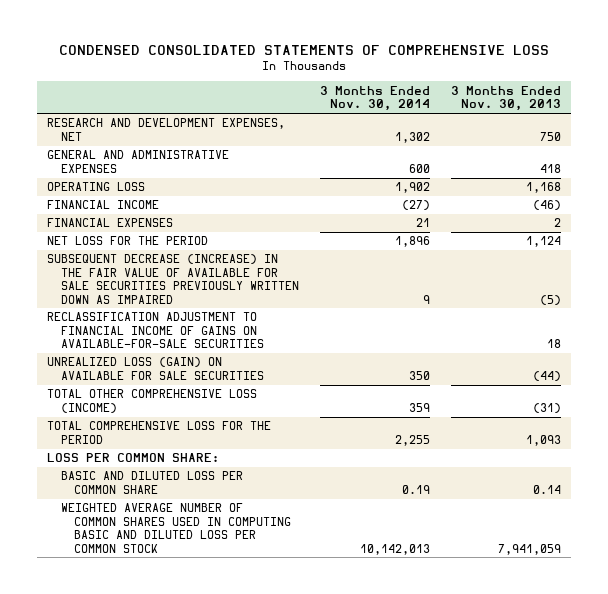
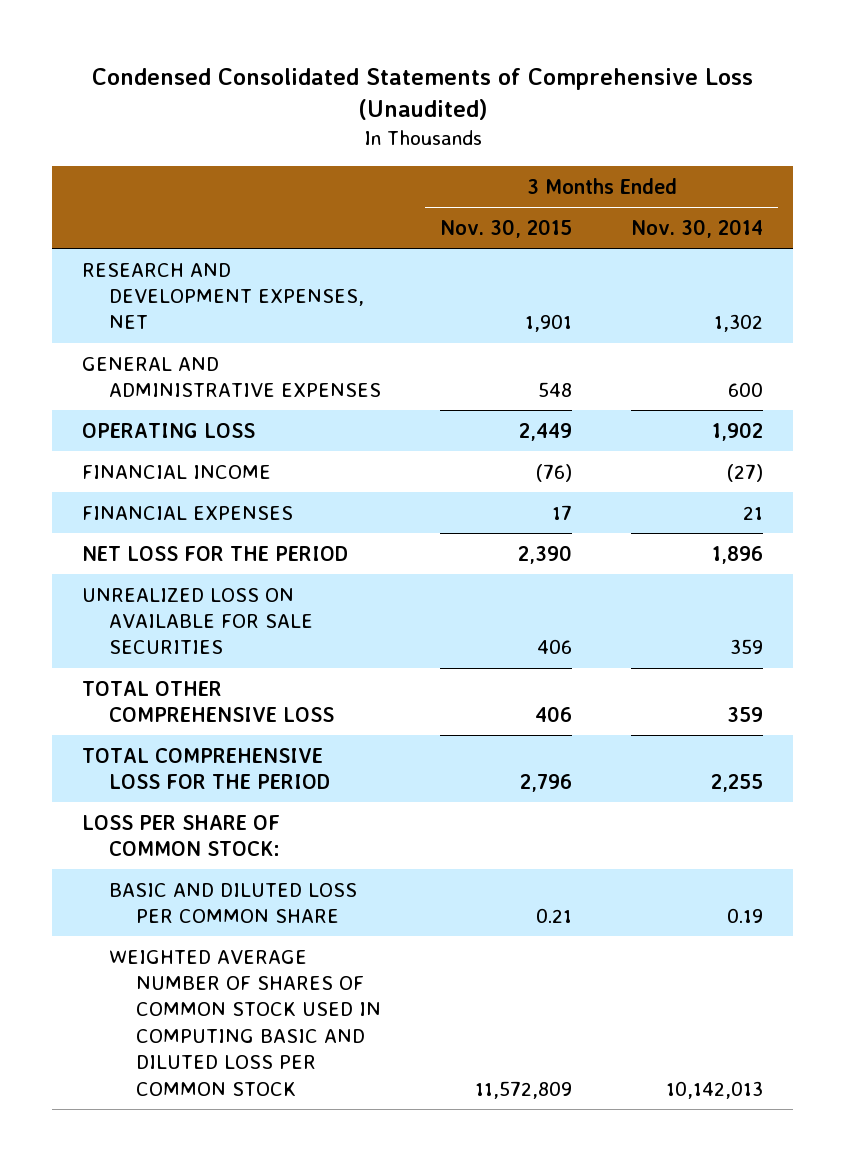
- CONDENSED CONSOLIDATED STATEMENTS OF COMPREHENSIVE LOSS
+ Condensed Consolidated Statements of Comprehensive Loss (Unaudited)
- | 3 Months Ended Nov. 30, 2014 | 3 Months Ended Nov. 30, 2013
+ | 3 Months Ended Nov. 30, 2015 | 3 Months Ended Nov. 30, 2014
- SUBSEQUENT DECREASE (INCREASE) IN THE FAIR VALUE OF AVAILABLE FOR SALE SECURITIES PREVIOUSLY WRITTEN DOWN AS IMPAIRED | 9 | (5)
- RECLASSIFICATION ADJUSTMENT TO FINANCIAL INCOME OF GAINS ON AVAILABLE-FOR-SALE SECURITIES | | 18
- UNREALIZED LOSS (GAIN) ON AVAILABLE FOR SALE SECURITIES | 350 | (44)
- TOTAL OTHER COMPREHENSIVE LOSS (INCOME) | 359 | (31)
+ UNREALIZED LOSS ON AVAILABLE FOR SALE SECURITIES | 406 | 359
+ TOTAL OTHER COMPREHENSIVE LOSS | 406 | 359
- LOSS PER COMMON SHARE:
+ LOSS PER SHARE OF COMMON STOCK:
- WEIGHTED AVERAGE NUMBER OF COMMON SHARES USED IN COMPUTING BASIC AND DILUTED LOSS PER COMMON STOCK | 10,142,013 | 7,941,059
+ WEIGHTED AVERAGE NUMBER OF SHARES OF COMMON STOCK USED IN COMPUTING BASIC AND DILUTED LOSS PER COMMON STOCK | 11,572,809 | 10,142,013

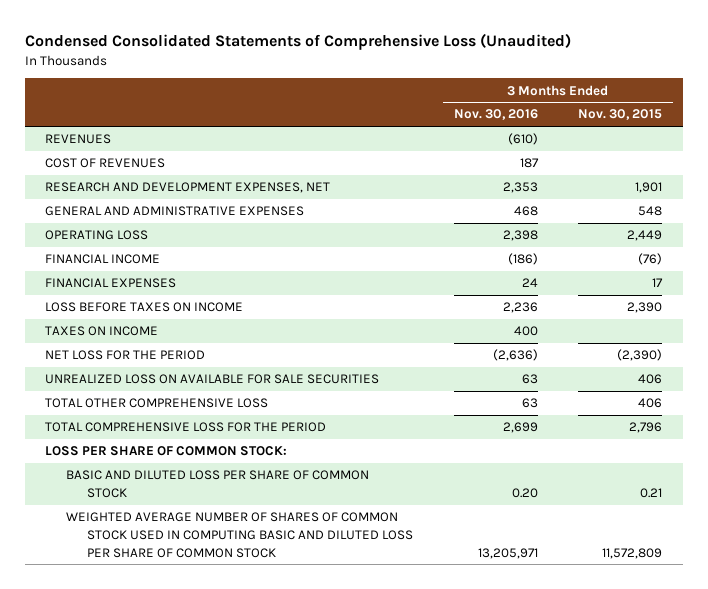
- | 3 Months Ended Nov. 30, 2015 | 3 Months Ended Nov. 30, 2014
+ | 3 Months Ended Nov. 30, 2016 | 3 Months Ended Nov. 30, 2015
+ REVENUES | (610) |
+ COST OF REVENUES | 187 |
- NET LOSS FOR THE PERIOD | 2,390 | 1,896
+ LOSS BEFORE TAXES ON INCOME | 2,236 | 2,390
+ TAXES ON INCOME | 400 |
+ NET LOSS FOR THE PERIOD | (2,636) | (2,390)
- BASIC AND DILUTED LOSS PER COMMON SHARE | 0.21 | 0.19
- WEIGHTED AVERAGE NUMBER OF SHARES OF COMMON STOCK USED IN COMPUTING BASIC AND DILUTED LOSS PER COMMON STOCK | 11,572,809 | 10,142,013
+ BASIC AND DILUTED LOSS PER SHARE OF COMMON STOCK | 0.20 | 0.21
+ WEIGHTED AVERAGE NUMBER OF SHARES OF COMMON STOCK USED IN COMPUTING BASIC AND DILUTED LOSS PER SHARE OF COMMON STOCK | 13,205,971 | 11,572,809

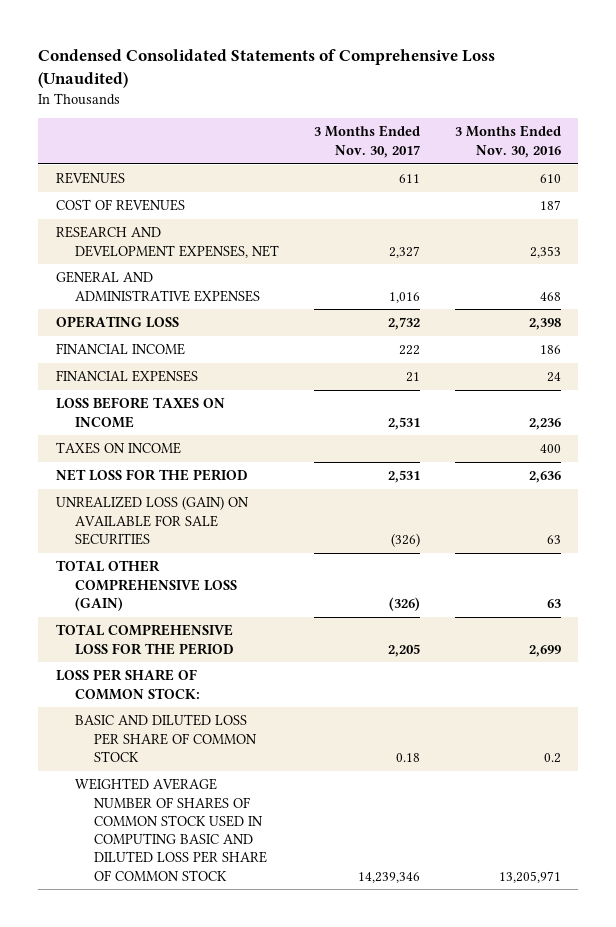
- | 3 Months Ended Nov. 30, 2016 | 3 Months Ended Nov. 30, 2015
+ | 3 Months Ended Nov. 30, 2017 | 3 Months Ended Nov. 30, 2016
- REVENUES | (610) |
+ REVENUES | 611 | 610
- FINANCIAL INCOME | (186) | (76)
+ FINANCIAL INCOME | 222 | 186
- NET LOSS FOR THE PERIOD | (2,636) | (2,390)
- UNREALIZED LOSS ON AVAILABLE FOR SALE SECURITIES | 63 | 406
- TOTAL OTHER COMPREHENSIVE LOSS | 63 | 406
+ NET LOSS FOR THE PERIOD | 2,531 | 2,636
+ UNREALIZED LOSS (GAIN) ON AVAILABLE FOR SALE SECURITIES | (326) | 63
+ TOTAL OTHER COMPREHENSIVE LOSS (GAIN) | (326) | 63
- BASIC AND DILUTED LOSS PER SHARE OF COMMON STOCK | 0.20 | 0.21
+ BASIC AND DILUTED LOSS PER SHARE OF COMMON STOCK | 0.18 | 0.2

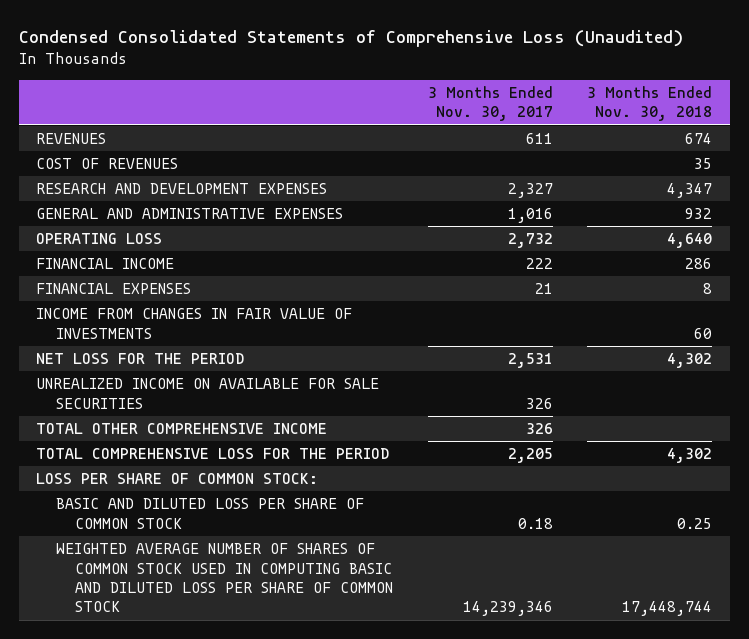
- | 3 Months Ended Nov. 30, 2017 | 3 Months Ended Nov. 30, 2016
+ | 3 Months Ended Nov. 30, 2017 | 3 Months Ended Nov. 30, 2018
- RESEARCH AND DEVELOPMENT EXPENSES, NET | 2,327 | 2,353
+ RESEARCH AND DEVELOPMENT EXPENSES | 2,327 | 4,347
- LOSS BEFORE TAXES ON INCOME | 2,531 | 2,236
- TAXES ON INCOME | | 400
+ INCOME FROM CHANGES IN FAIR VALUE OF INVESTMENTS | | 60
- UNREALIZED LOSS (GAIN) ON AVAILABLE FOR SALE SECURITIES | (326) | 63
- TOTAL OTHER COMPREHENSIVE LOSS (GAIN) | (326) | 63
+ UNREALIZED INCOME ON AVAILABLE FOR SALE SECURITIES | 326 |
+ TOTAL OTHER COMPREHENSIVE INCOME | 326 |

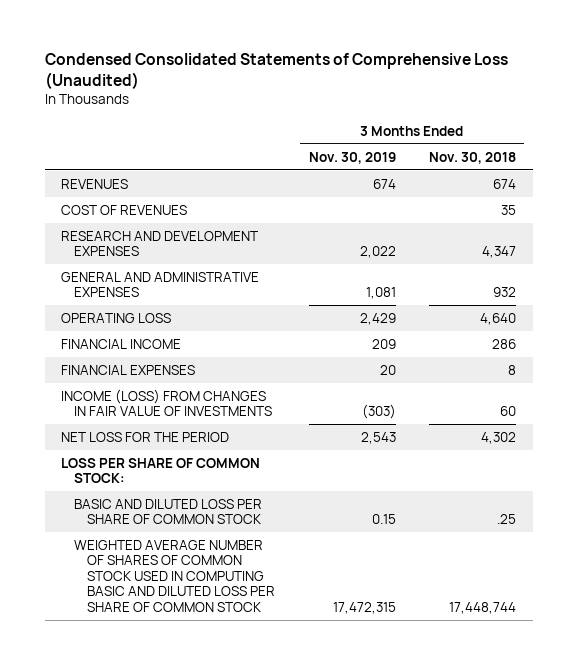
- | 3 Months Ended Nov. 30, 2017 | 3 Months Ended Nov. 30, 2018
+ | 3 Months Ended Nov. 30, 2019 | 3 Months Ended Nov. 30, 2018
- INCOME FROM CHANGES IN FAIR VALUE OF INVESTMENTS | | 60
+ INCOME (LOSS) FROM CHANGES IN FAIR VALUE OF INVESTMENTS | (303) | 60
- UNREALIZED INCOME ON AVAILABLE FOR SALE SECURITIES | 326 |
- TOTAL OTHER COMPREHENSIVE INCOME | 326 |
- TOTAL COMPREHENSIVE LOSS FOR THE PERIOD | 2,205 | 4,302
- BASIC AND DILUTED LOSS PER SHARE OF COMMON STOCK | 0.18 | 0.25
+ BASIC AND DILUTED LOSS PER SHARE OF COMMON STOCK | 0.15 | .25

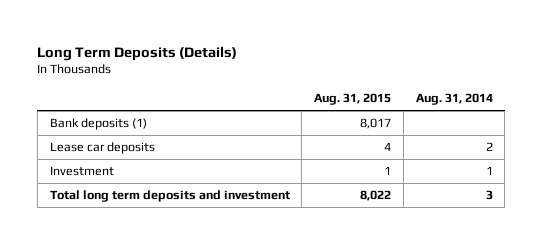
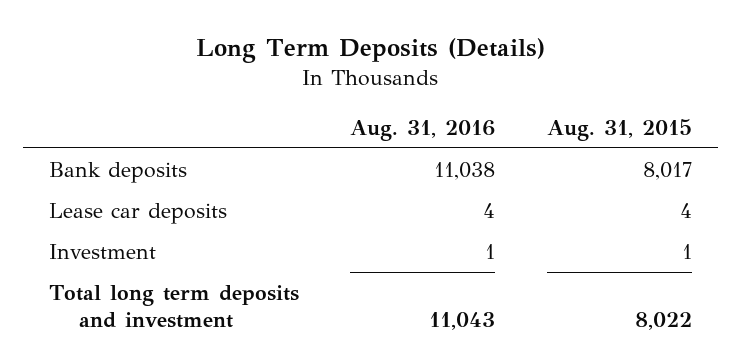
- | Aug. 31, 2015 | Aug. 31, 2014
+ | Aug. 31, 2016 | Aug. 31, 2015
- Bank deposits (1) | 8,017 |
+ Bank deposits | 11,038 | 8,017

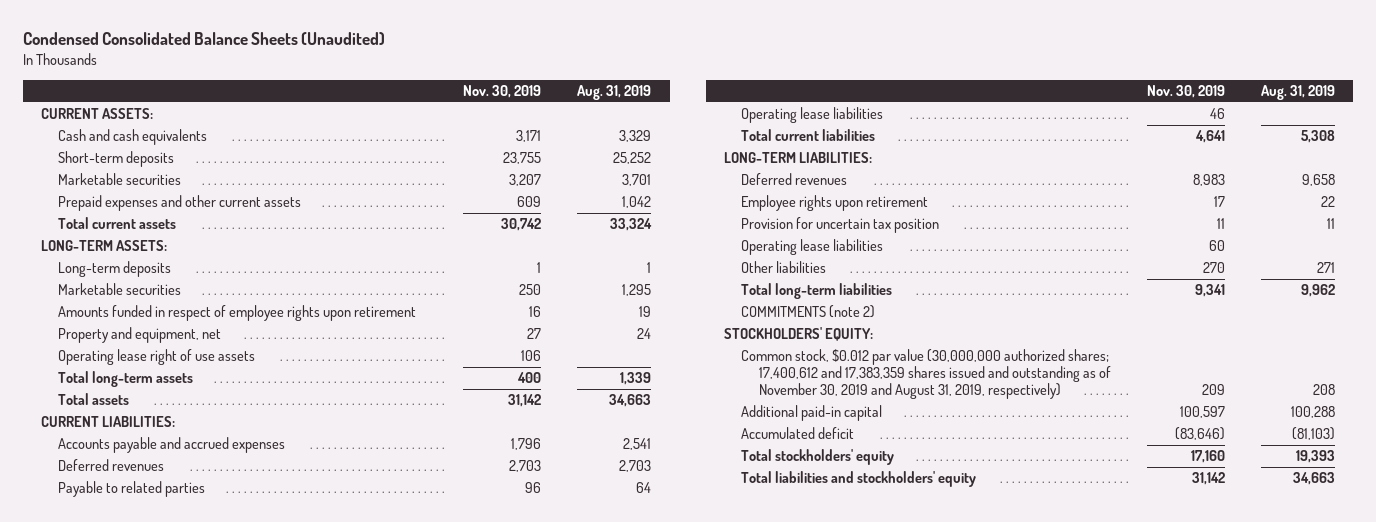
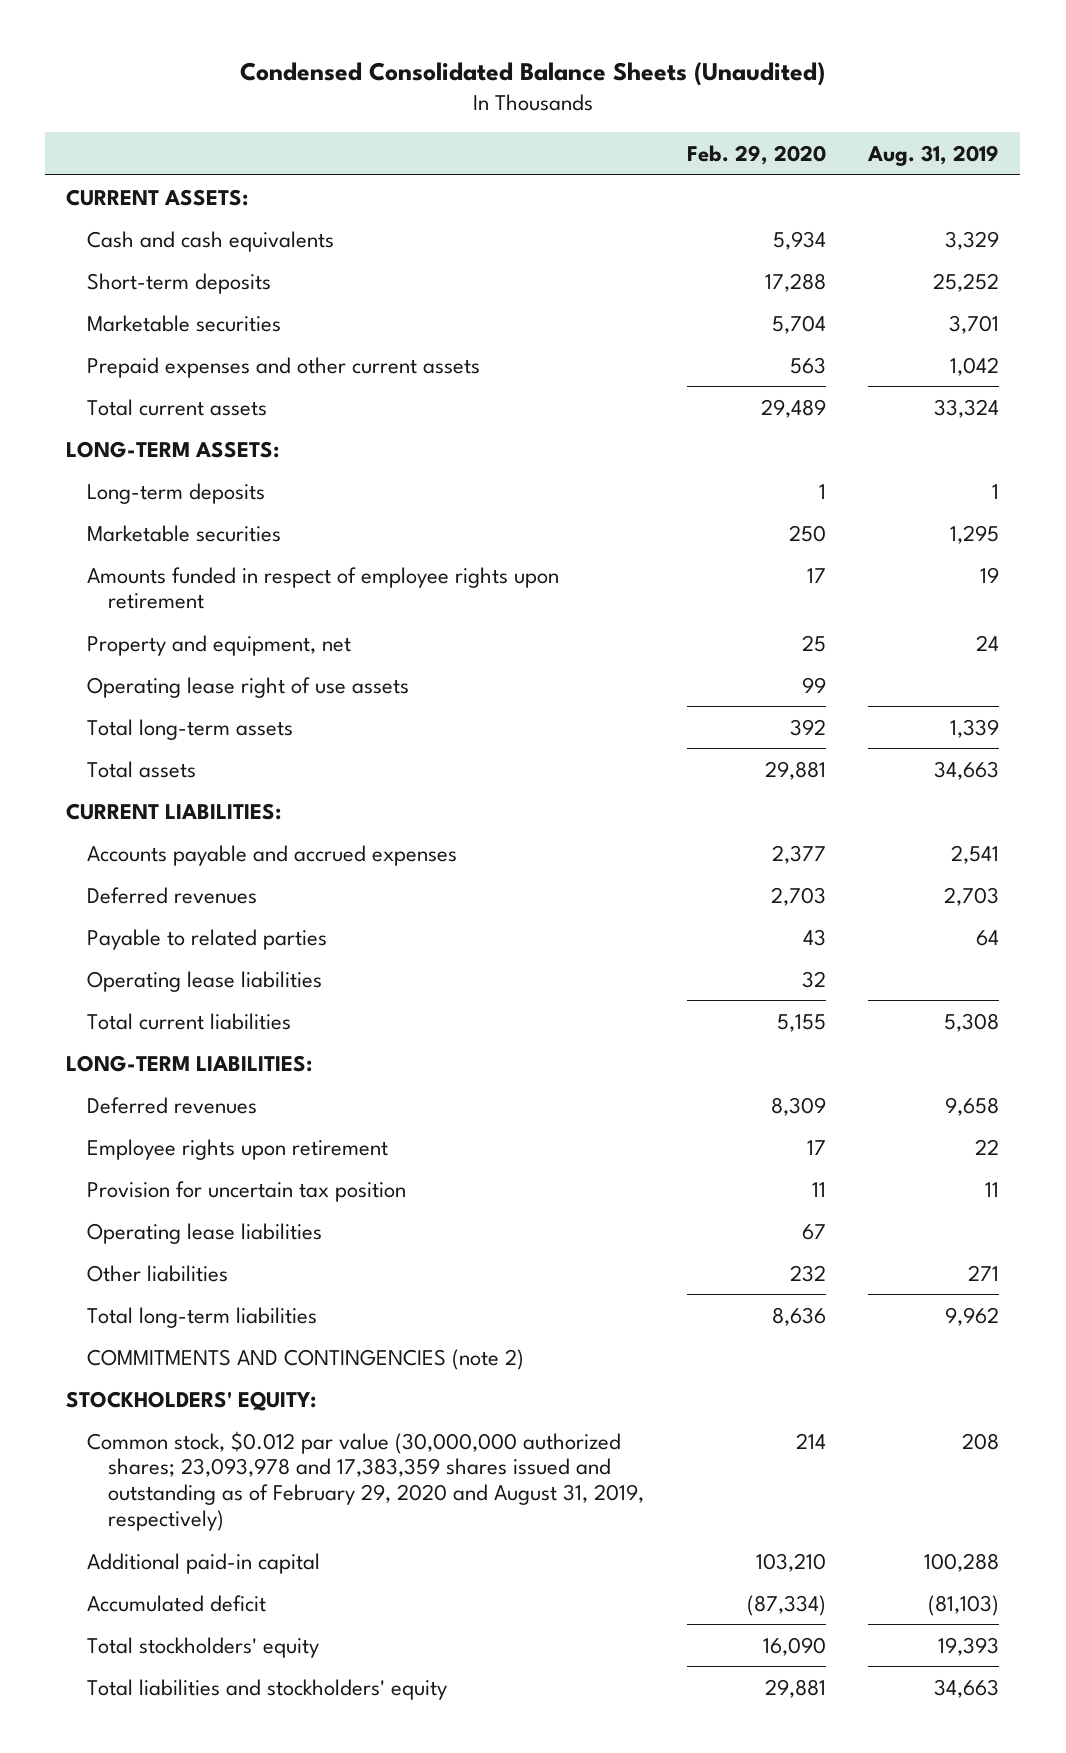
- | Nov. 30, 2019 | Aug. 31, 2019
+ | Feb. 29, 2020 | Aug. 31, 2019
- COMMITMENTS (note 2)
+ COMMITMENTS AND CONTINGENCIES (note 2)
- Common stock, $0.012 par value (30,000,000 authorized shares; 17,400,612 and 17,383,359 shares issued and outstanding as of November 30, 2019 and August 31, 2019, respectively) | 209 | 208
+ Common stock, $0.012 par value (30,000,000 authorized shares; 23,093,978 and 17,383,359 shares issued and outstanding as of February 29, 2020 and August 31, 2019, respectively) | 214 | 208

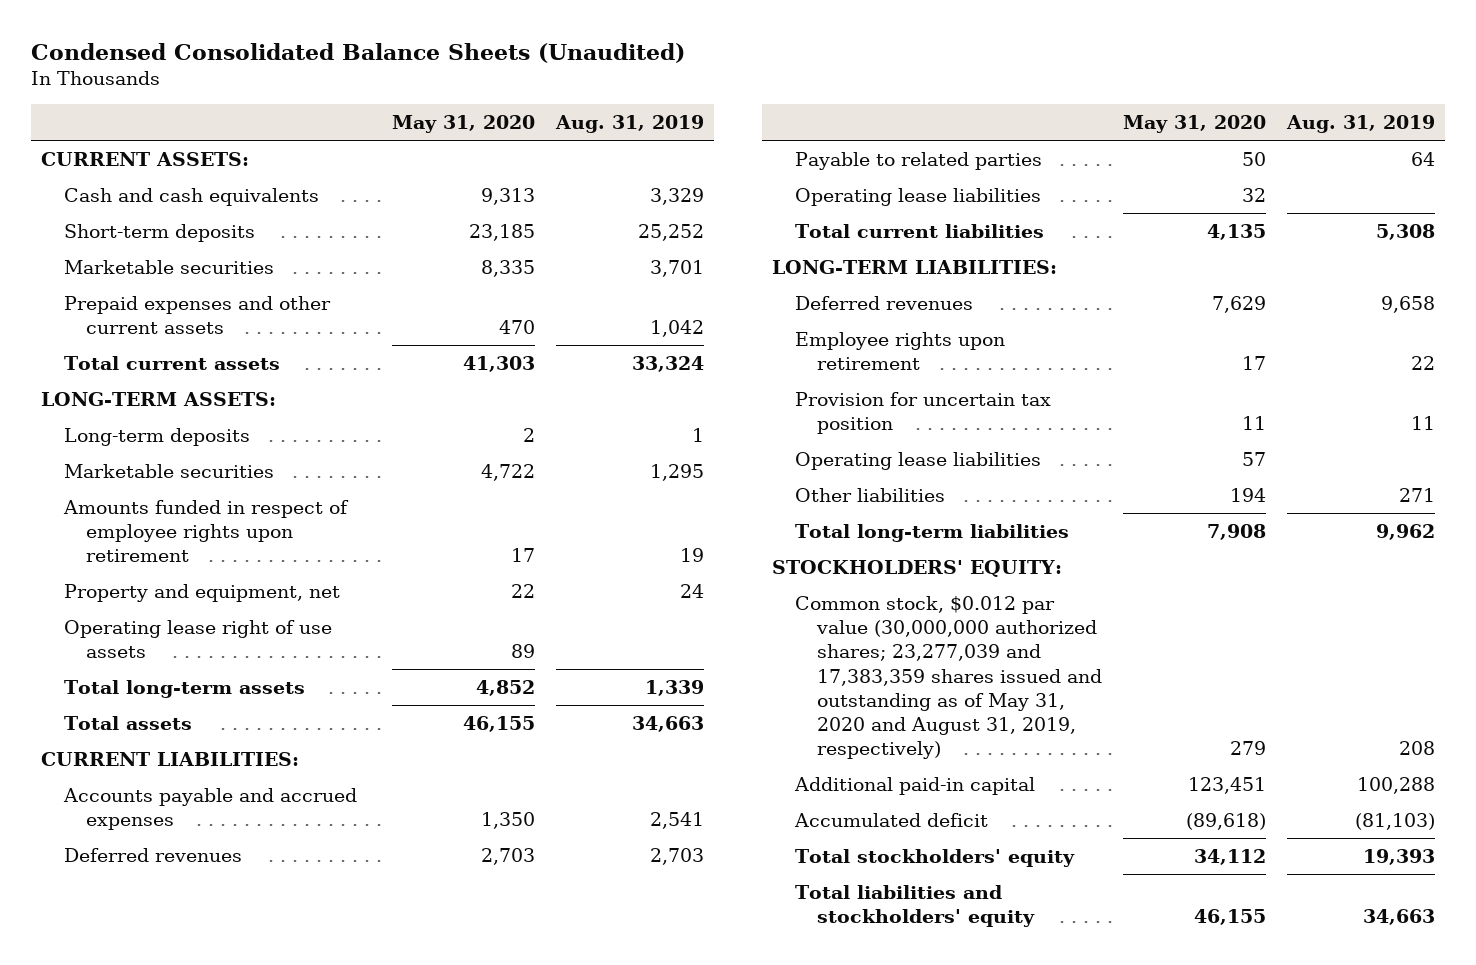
- | Feb. 29, 2020 | Aug. 31, 2019
+ | May 31, 2020 | Aug. 31, 2019
- COMMITMENTS AND CONTINGENCIES (note 2)
- Common stock, $0.012 par value (30,000,000 authorized shares; 23,093,978 and 17,383,359 shares issued and outstanding as of February 29, 2020 and August 31, 2019, respectively) | 214 | 208
+ Common stock, $0.012 par value (30,000,000 authorized shares; 23,277,039 and 17,383,359 shares issued and outstanding as of May 31, 2020 and August 31, 2019, respectively) | 279 | 208

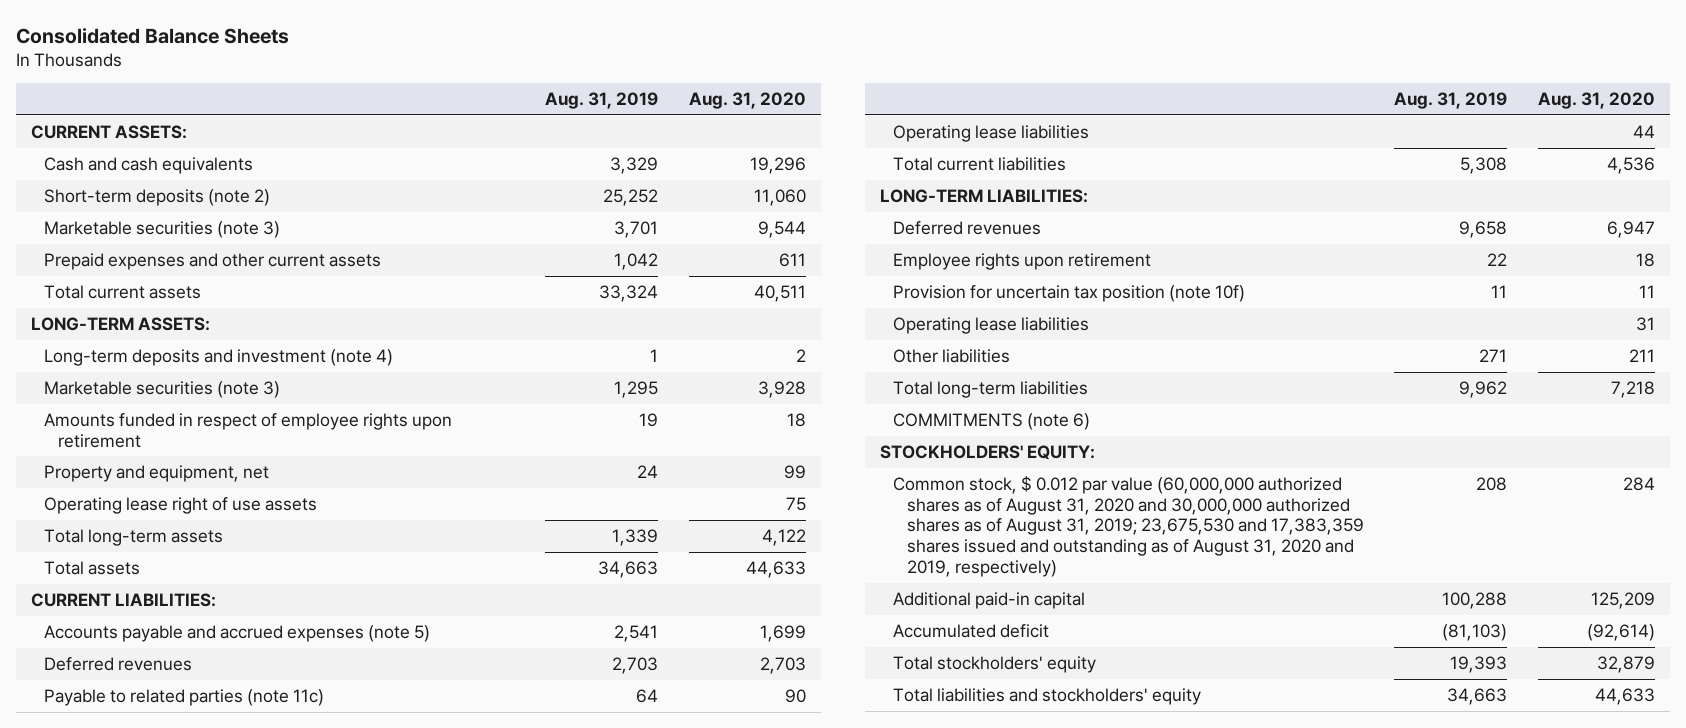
- Condensed Consolidated Balance Sheets (Unaudited)
+ Consolidated Balance Sheets
- | May 31, 2020 | Aug. 31, 2019
+ | Aug. 31, 2019 | Aug. 31, 2020
- Short-term deposits | 23,185 | 25,252
- Marketable securities | 8,335 | 3,701
+ Short-term deposits (note 2) | 25,252 | 11,060
+ Marketable securities (note 3) | 3,701 | 9,544
- Long-term deposits | 2 | 1
- Marketable securities | 4,722 | 1,295
+ Long-term deposits and investment (note 4) | 1 | 2
+ Marketable securities (note 3) | 1,295 | 3,928
- Accounts payable and accrued expenses | 1,350 | 2,541
+ Accounts payable and accrued expenses (note 5) | 2,541 | 1,699
- Payable to related parties | 50 | 64
+ Payable to related parties (note 11c) | 64 | 90
- Provision for uncertain tax position | 11 | 11
+ Provision for uncertain tax position (note 10f) | 11 | 11
+ COMMITMENTS (note 6)
- Common stock, $0.012 par value (30,000,000 authorized shares; 23,277,039 and 17,383,359 shares issued and outstanding as of May 31, 2020 and August 31, 2019, respectively) | 279 | 208
+ Common stock, $ 0.012 par value (60,000,000 authorized shares as of August 31, 2020 and 30,000,000 authorized shares as of August 31, 2019; 23,675,530 and 17,383,359 shares issued and outstanding as of August 31, 2020 and 2019, respectively) | 208 | 284

